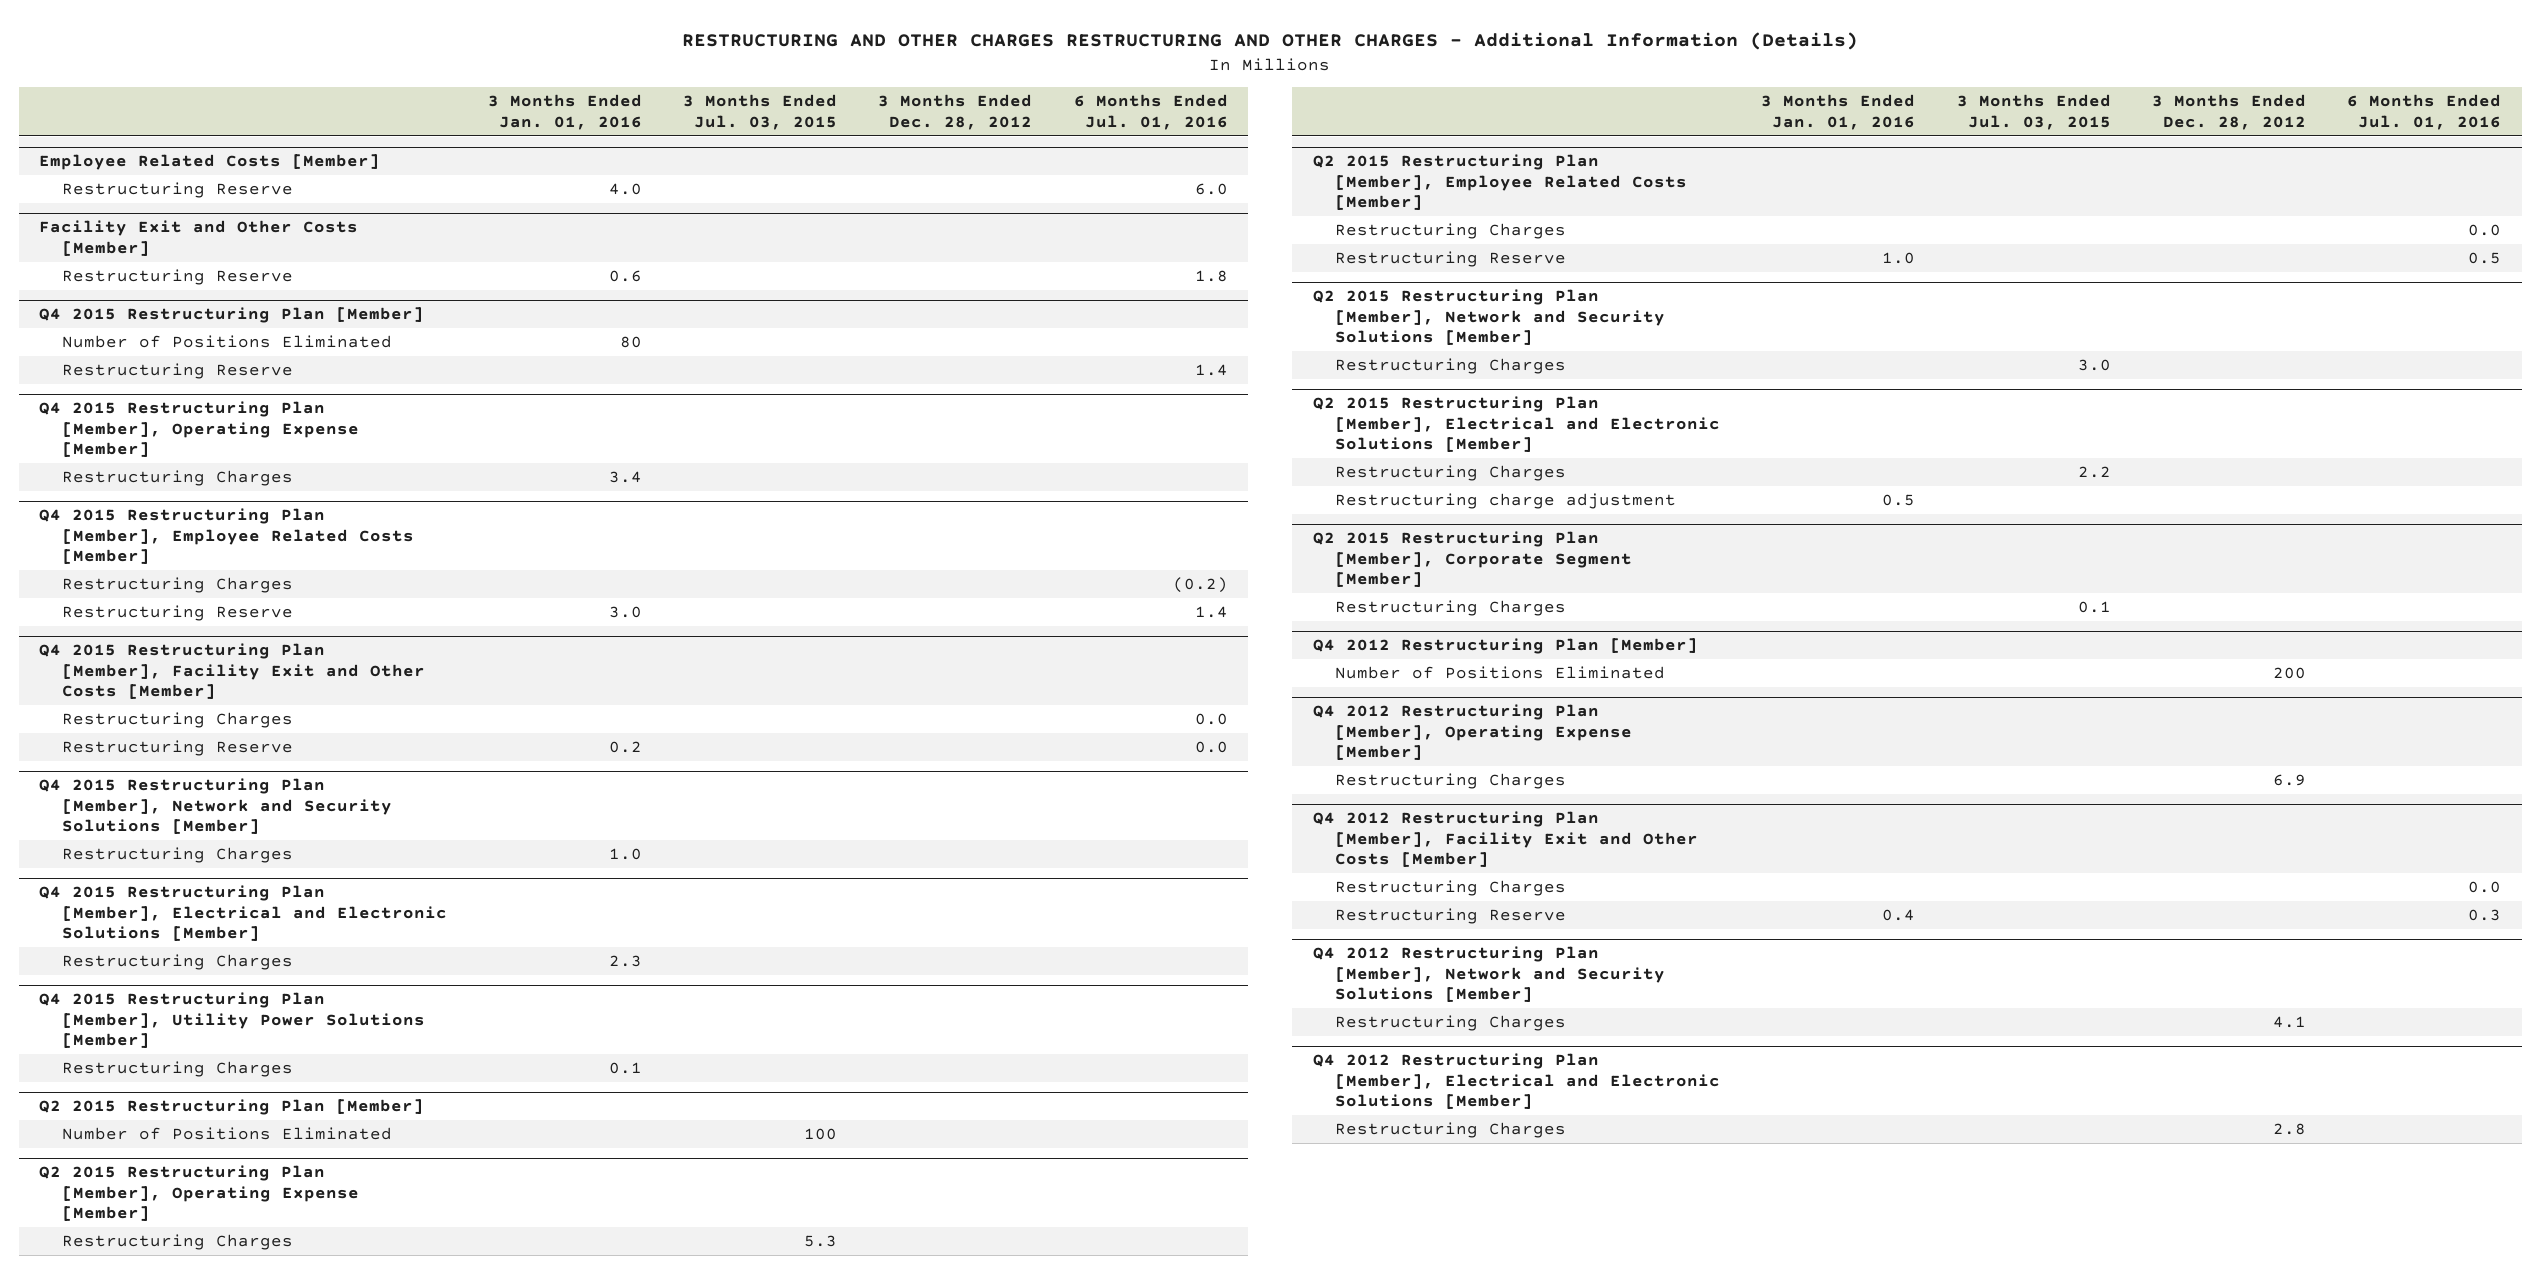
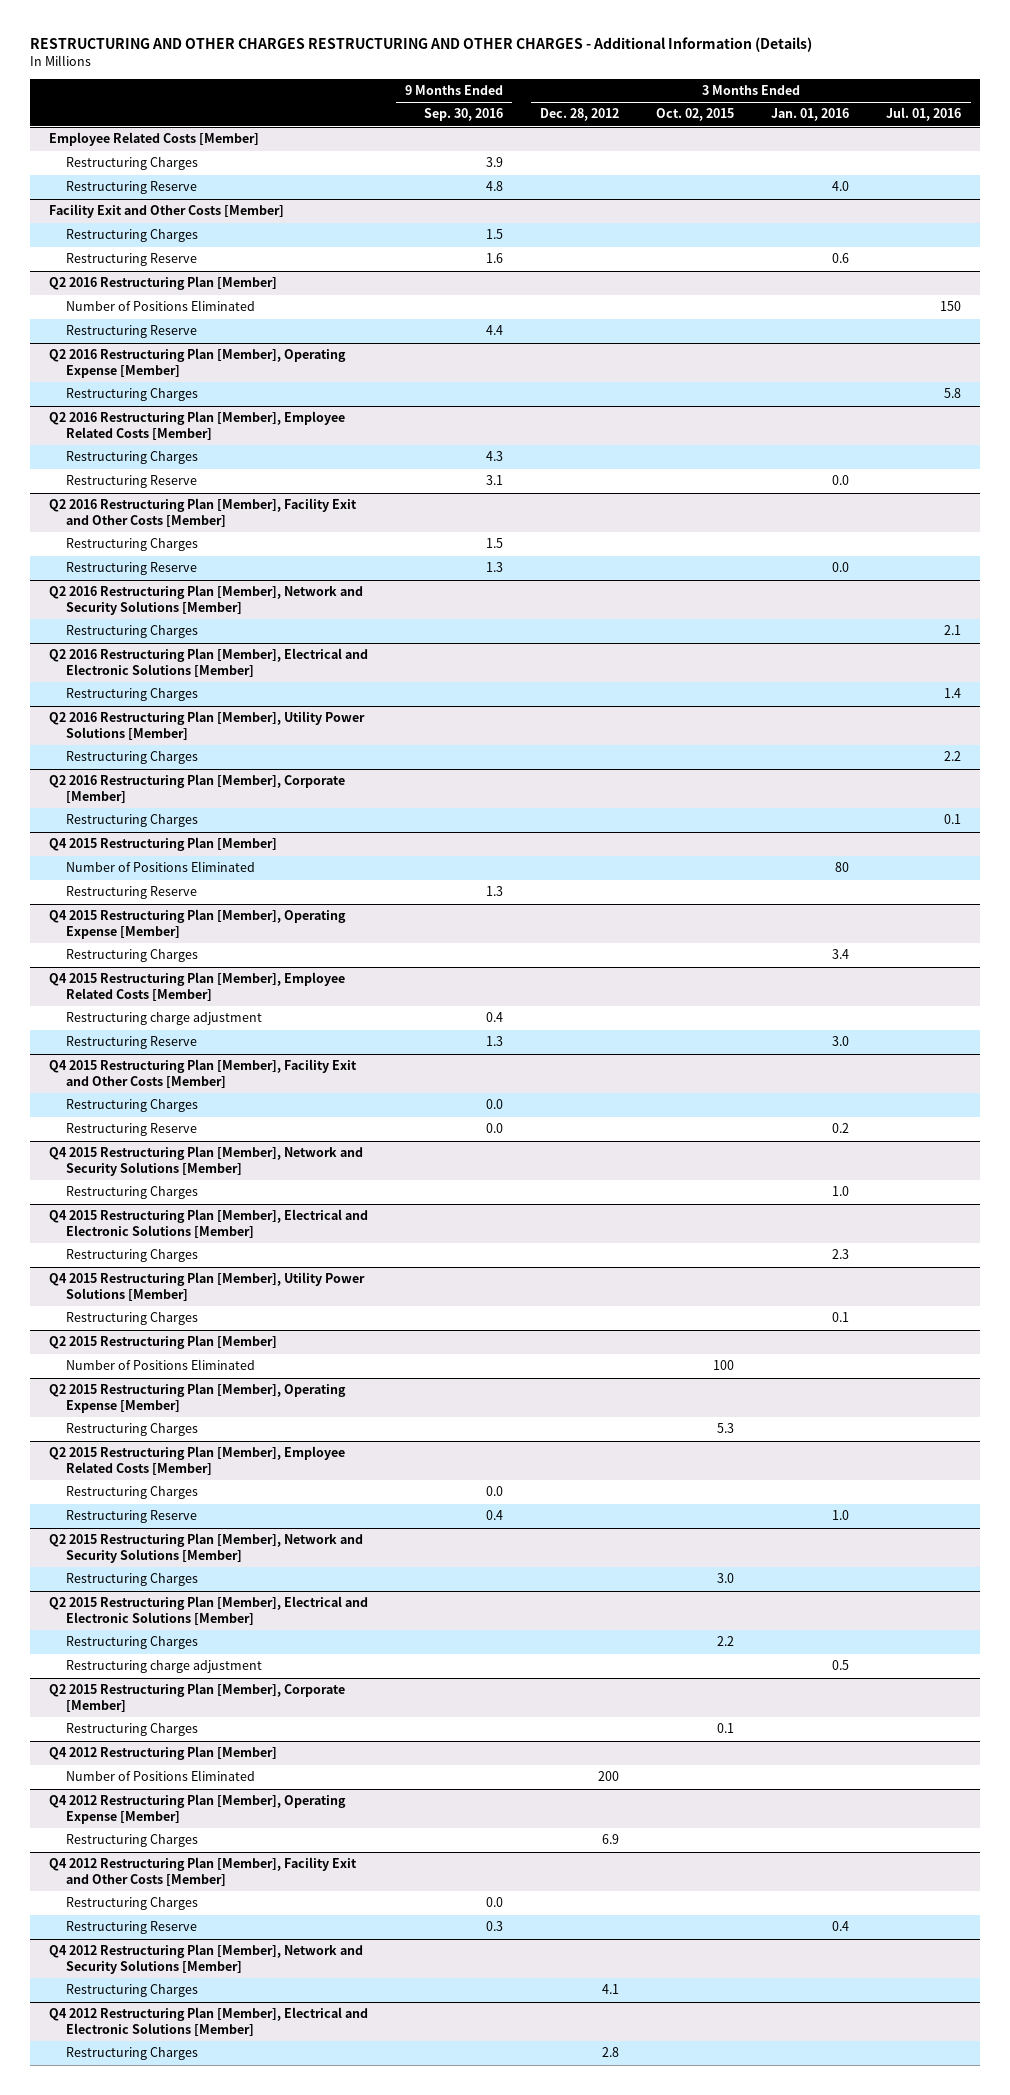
- | 3 Months Ended Jan. 01, 2016 | 3 Months Ended Jul. 03, 2015 | 3 Months Ended Dec. 28, 2012 | 6 Months Ended Jul. 01, 2016
+ | 9 Months Ended Sep. 30, 2016 | 3 Months Ended Dec. 28, 2012 | 3 Months Ended Oct. 02, 2015 | 3 Months Ended Jan. 01, 2016 | 3 Months Ended Jul. 01, 2016
@ Employee Related Costs [Member]
+ Restructuring Charges | 3.9 | | | |
@ Facility Exit and Other Costs [Member]
+ Restructuring Charges | 1.5 | | | |
+ Q2 2016 Restructuring Plan [Member]
+ Number of Positions Eliminated | | | | | 150
+ Restructuring Reserve | 4.4 | | | |
+ Q2 2016 Restructuring Plan [Member], Operating Expense [Member]
+ Restructuring Charges | | | | | 5.8
+ Q2 2016 Restructuring Plan [Member], Employee Related Costs [Member]
+ Restructuring Charges | 4.3 | | | |
+ Restructuring Reserve | 3.1 | | | 0.0 |
+ Q2 2016 Restructuring Plan [Member], Facility Exit and Other Costs [Member]
+ Restructuring Charges | 1.5 | | | |
+ Restructuring Reserve | 1.3 | | | 0.0 |
+ Q2 2016 Restructuring Plan [Member], Network and Security Solutions [Member]
+ Restructuring Charges | | | | | 2.1
+ Q2 2016 Restructuring Plan [Member], Electrical and Electronic Solutions [Member]
+ Restructuring Charges | | | | | 1.4
+ Q2 2016 Restructuring Plan [Member], Utility Power Solutions [Member]
+ Restructuring Charges | | | | | 2.2
+ Q2 2016 Restructuring Plan [Member], Corporate [Member]
+ Restructuring Charges | | | | | 0.1
@ Q4 2015 Restructuring Plan [Member], Employee Related Costs [Member]
- Restructuring Charges | | | | (0.2)
+ Restructuring charge adjustment | 0.4 | | | |
- Q2 2015 Restructuring Plan [Member], Corporate Segment [Member]
+ Q2 2015 Restructuring Plan [Member], Corporate [Member]

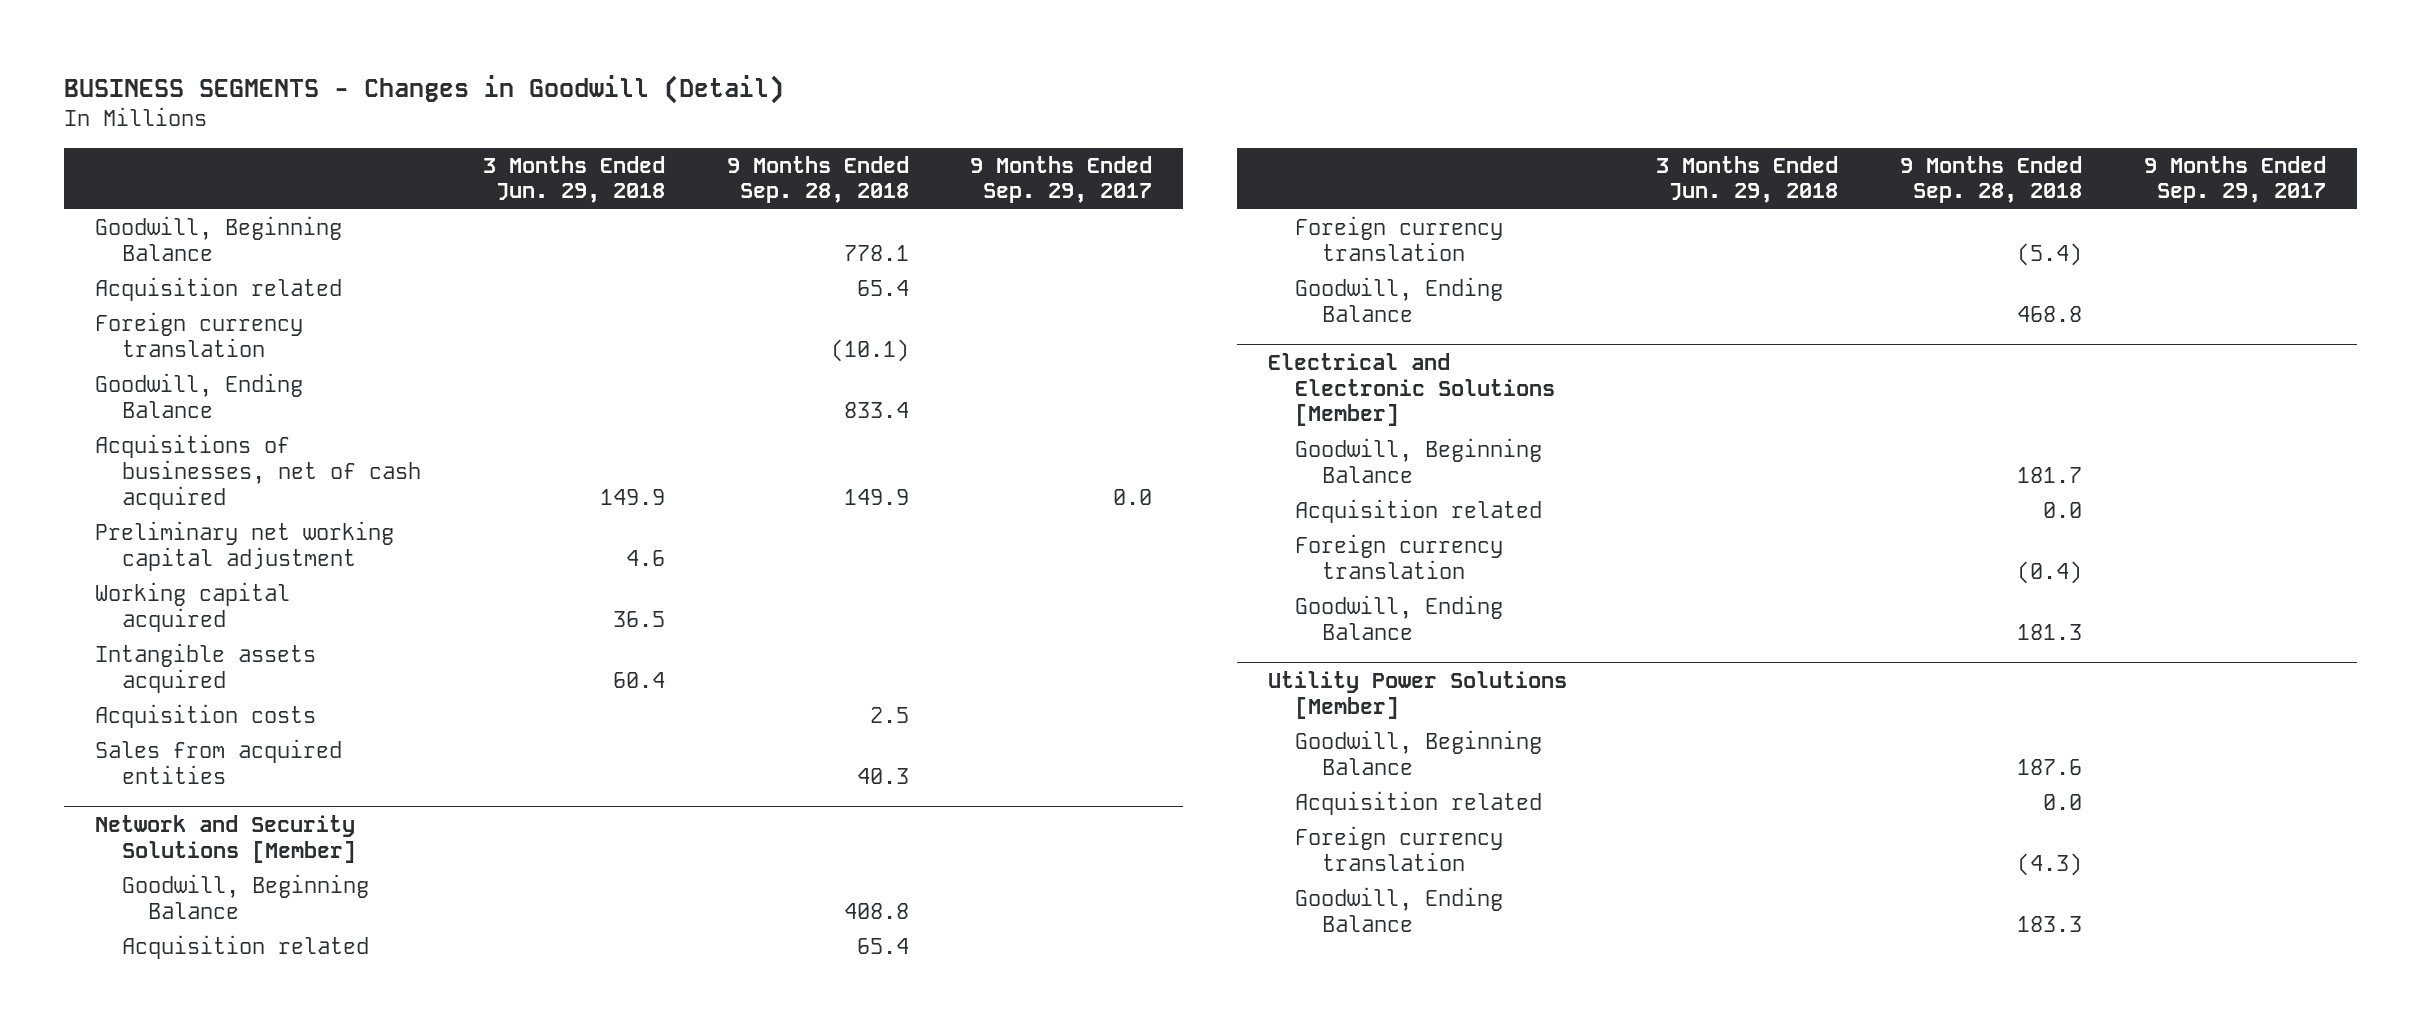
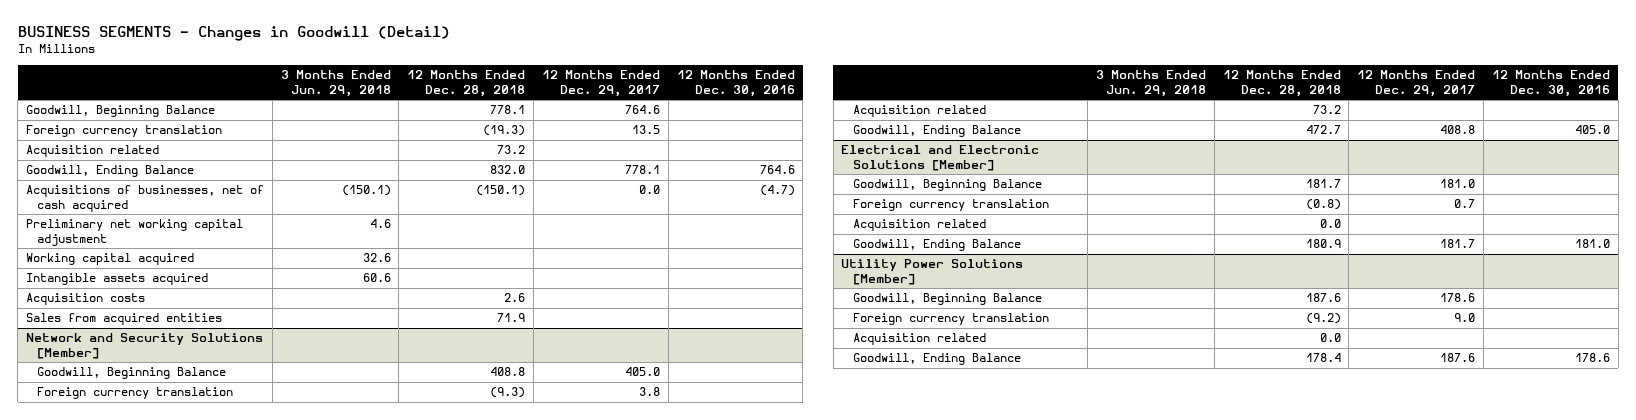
- | 3 Months Ended Jun. 29, 2018 | 9 Months Ended Sep. 28, 2018 | 9 Months Ended Sep. 29, 2017
+ | 3 Months Ended Jun. 29, 2018 | 12 Months Ended Dec. 28, 2018 | 12 Months Ended Dec. 29, 2017 | 12 Months Ended Dec. 30, 2016
moved down: Acquisition related | | 73.2 | |
- Acquisitions of businesses, net of cash acquired | 149.9 | 149.9 | 0.0
+ Acquisitions of businesses, net of cash acquired | (150.1) | (150.1) | 0.0 | (4.7)
- Working capital acquired | 36.5 | |
- Intangible assets acquired | 60.4 | |
+ Working capital acquired | 32.6 | | |
+ Intangible assets acquired | 60.6 | | |
@ Network and Security Solutions [Member]
moved down: Acquisition related | | 73.2 | |
@ Electrical and Electronic Solutions [Member]
moved down: Acquisition related | | 0.0 | |
@ Utility Power Solutions [Member]
moved down: Acquisition related | | 0.0 | |

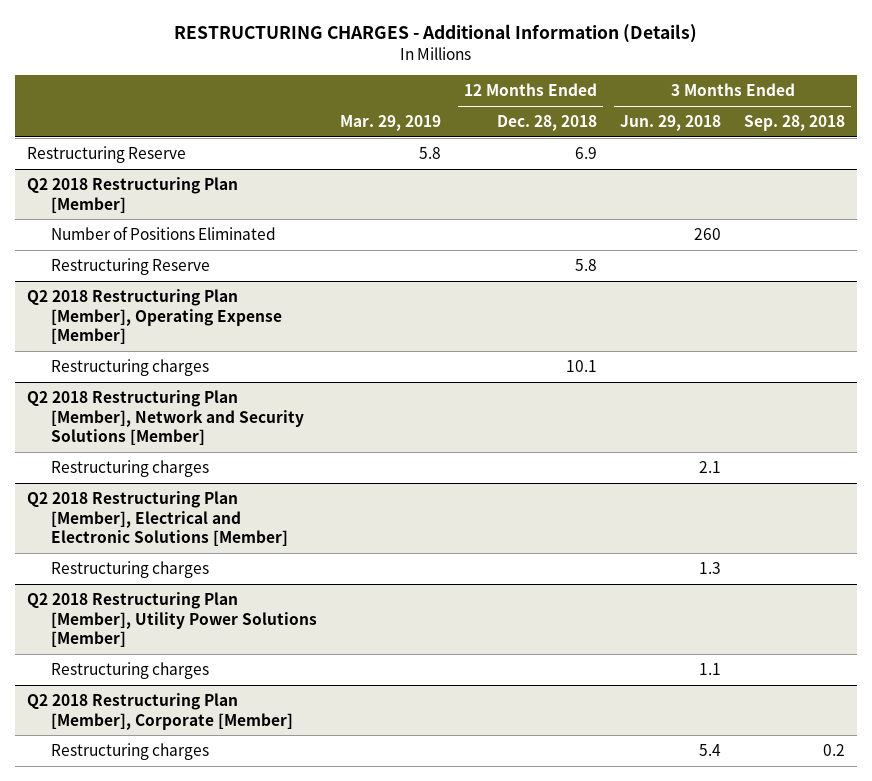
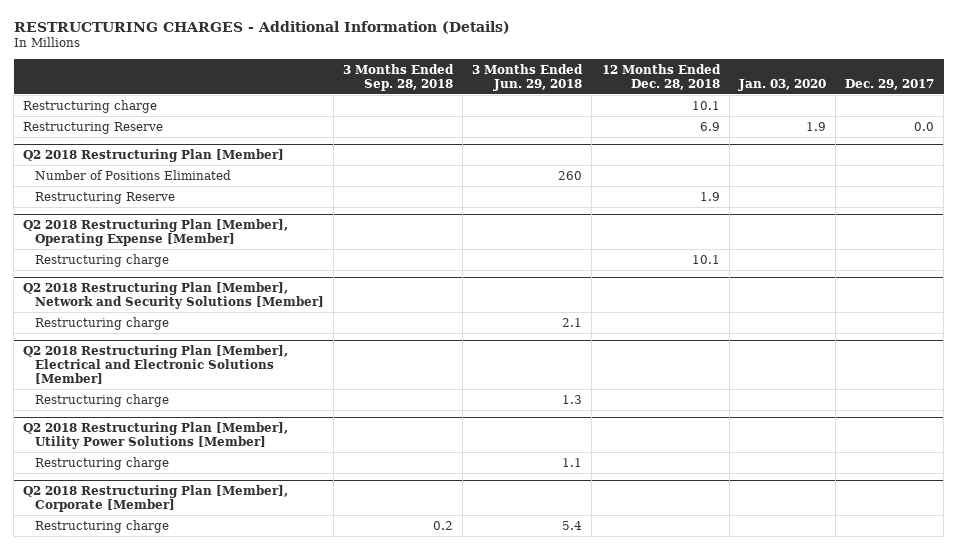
- | Mar. 29, 2019 | 12 Months Ended Dec. 28, 2018 | 3 Months Ended Jun. 29, 2018 | 3 Months Ended Sep. 28, 2018
+ | 3 Months Ended Sep. 28, 2018 | 3 Months Ended Jun. 29, 2018 | 12 Months Ended Dec. 28, 2018 | Jan. 03, 2020 | Dec. 29, 2017
+ Restructuring charge | | | 10.1 | |
@ Q2 2018 Restructuring Plan [Member]
- Restructuring Reserve | | 5.8 | |
+ Restructuring Reserve | | | 1.9 | |
@ Q2 2018 Restructuring Plan [Member], Operating Expense [Member]
- Restructuring charges | | 10.1 | |
+ Restructuring charge | | | 10.1 | |
@ Q2 2018 Restructuring Plan [Member], Network and Security Solutions [Member]
- Restructuring charges | | | 2.1 |
+ Restructuring charge | | 2.1 | | |
@ Q2 2018 Restructuring Plan [Member], Electrical and Electronic Solutions [Member]
- Restructuring charges | | | 1.3 |
+ Restructuring charge | | 1.3 | | |
@ Q2 2018 Restructuring Plan [Member], Utility Power Solutions [Member]
- Restructuring charges | | | 1.1 |
+ Restructuring charge | | 1.1 | | |
@ Q2 2018 Restructuring Plan [Member], Corporate [Member]
- Restructuring charges | | | 5.4 | 0.2
+ Restructuring charge | 0.2 | 5.4 | | |

